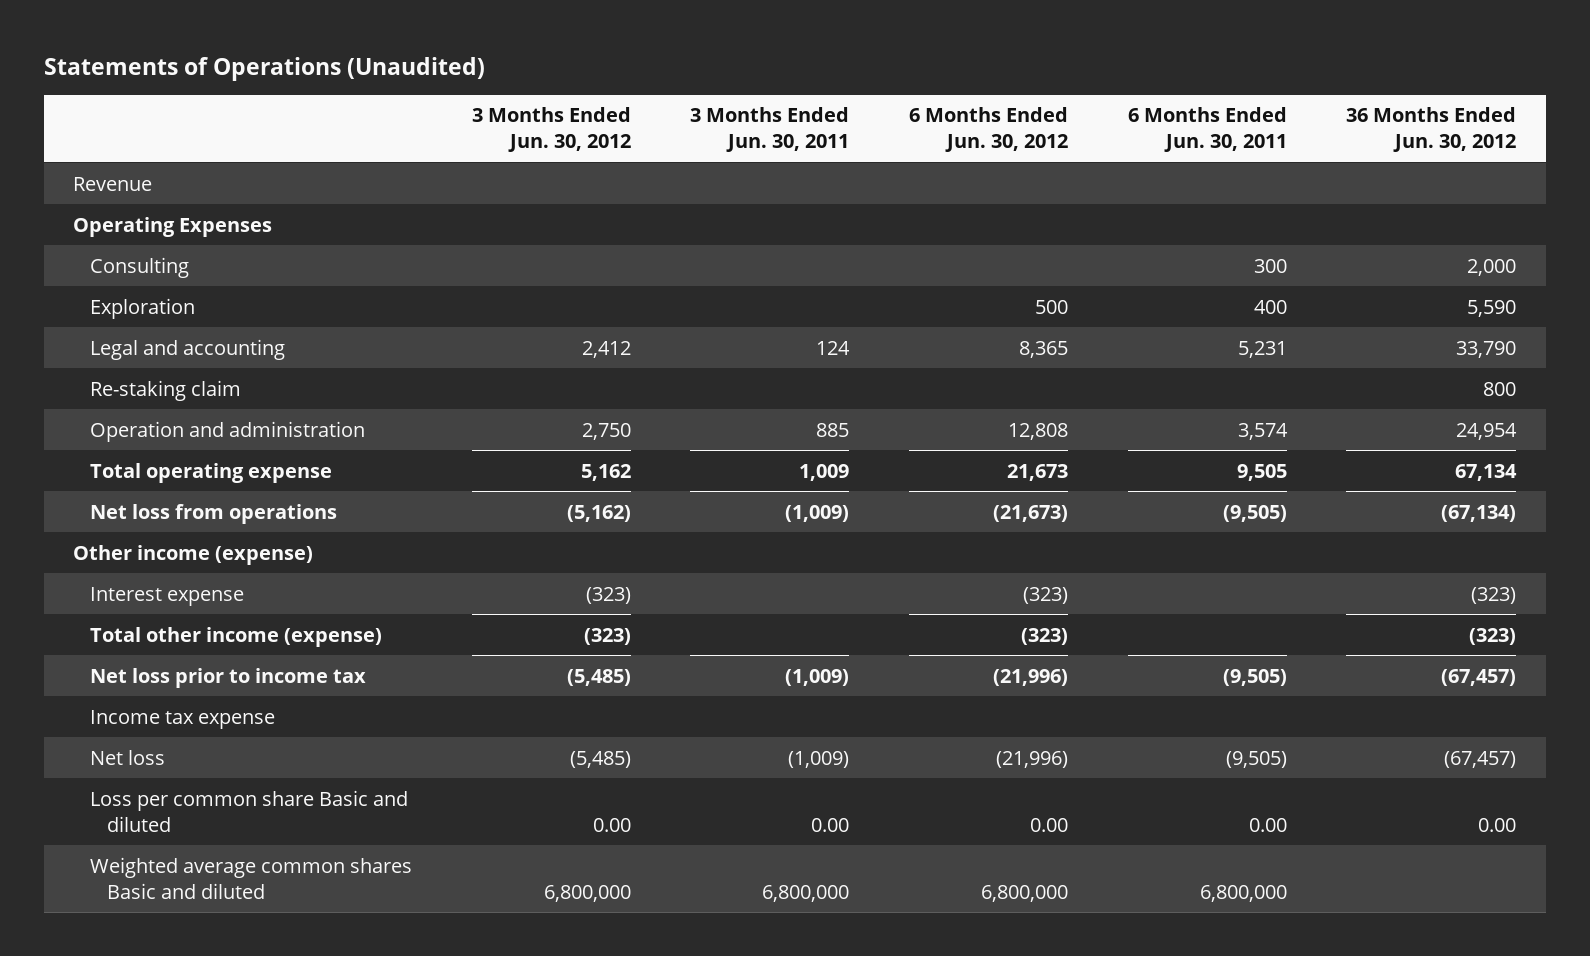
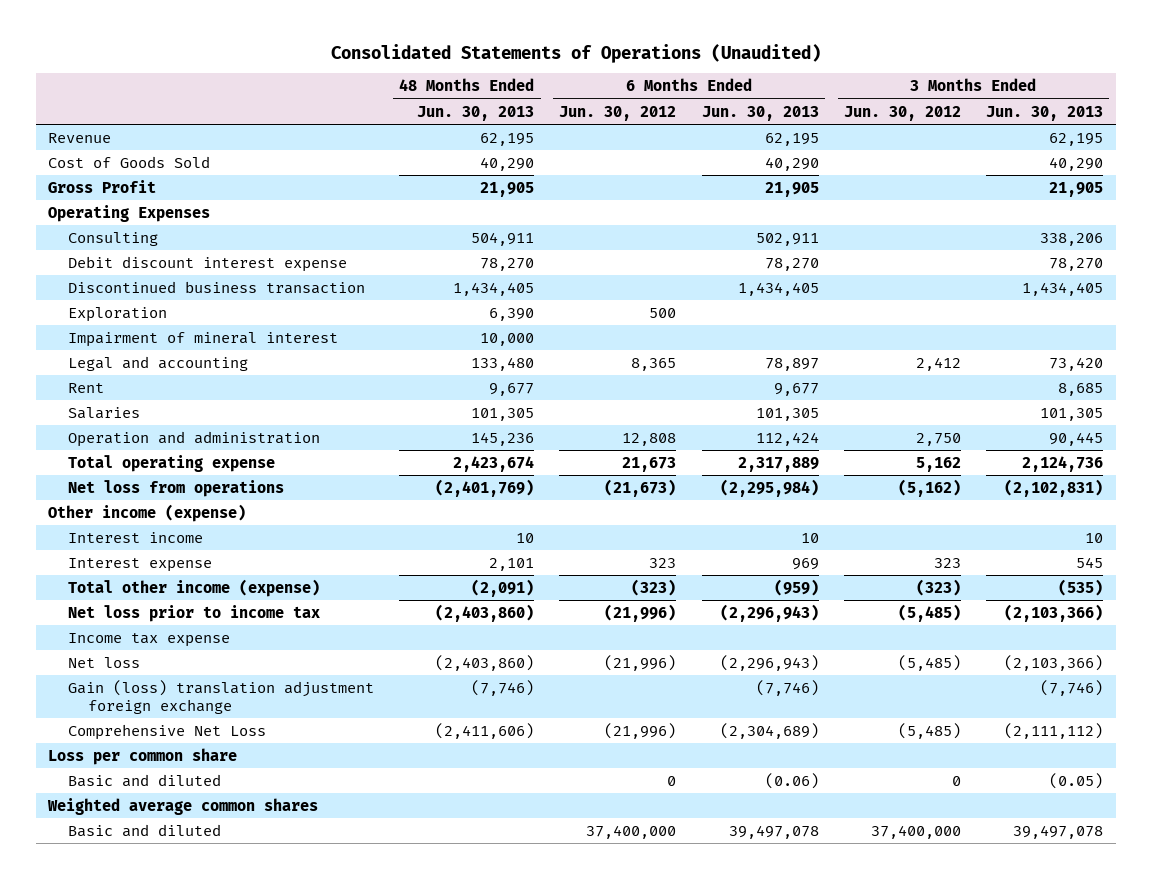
- Statements of Operations (Unaudited)
+ Consolidated Statements of Operations (Unaudited)
- | 3 Months Ended Jun. 30, 2012 | 3 Months Ended Jun. 30, 2011 | 6 Months Ended Jun. 30, 2012 | 6 Months Ended Jun. 30, 2011 | 36 Months Ended Jun. 30, 2012
+ | 48 Months Ended Jun. 30, 2013 | 6 Months Ended Jun. 30, 2012 | 6 Months Ended Jun. 30, 2013 | 3 Months Ended Jun. 30, 2012 | 3 Months Ended Jun. 30, 2013
+ Cost of Goods Sold | 40,290 | | 40,290 | | 40,290
+ Gross Profit | 21,905 | | 21,905 | | 21,905
+ Debit discount interest expense | 78,270 | | 78,270 | | 78,270
+ Discontinued business transaction | 1,434,405 | | 1,434,405 | | 1,434,405
+ Impairment of mineral interest | 10,000 | | | |
- Re-staking claim | | | | | 800
+ Rent | 9,677 | | 9,677 | | 8,685
+ Salaries | 101,305 | | 101,305 | | 101,305
- Interest expense | (323) | | (323) | | (323)
+ Interest income | 10 | | 10 | | 10
+ Interest expense | 2,101 | 323 | 969 | 323 | 545
- Loss per common share Basic and diluted | 0.00 | 0.00 | 0.00 | 0.00 | 0.00
- Weighted average common shares Basic and diluted | 6,800,000 | 6,800,000 | 6,800,000 | 6,800,000 |
+ Gain (loss) translation adjustment foreign exchange | (7,746) | | (7,746) | | (7,746)
+ Comprehensive Net Loss | (2,411,606) | (21,996) | (2,304,689) | (5,485) | (2,111,112)
+ Loss per common share
+ Basic and diluted | | 0 | (0.06) | 0 | (0.05)
+ Weighted average common shares
+ Basic and diluted | | 37,400,000 | 39,497,078 | 37,400,000 | 39,497,078

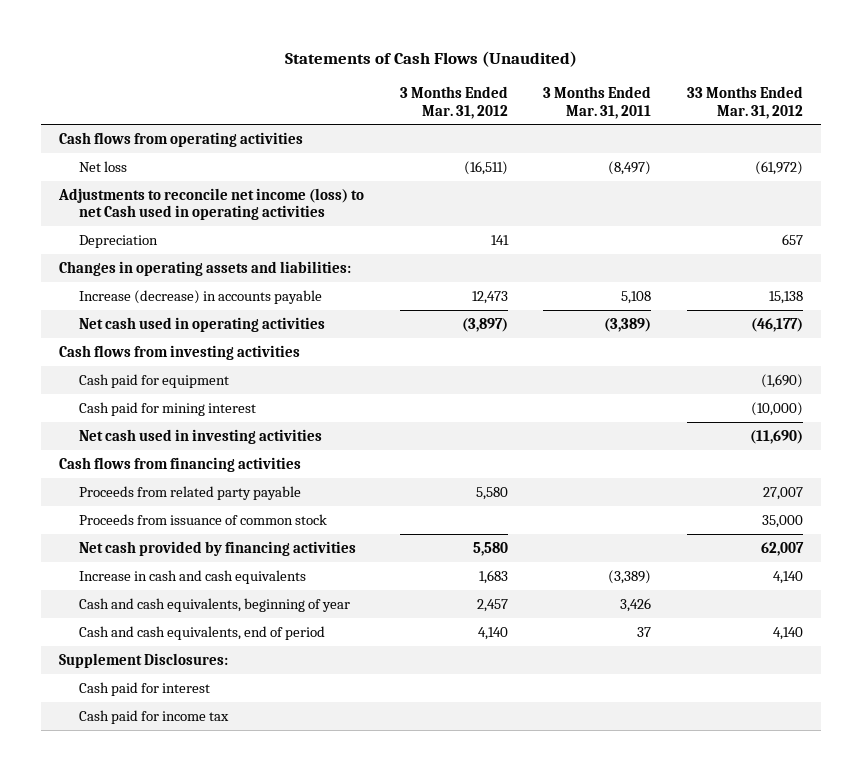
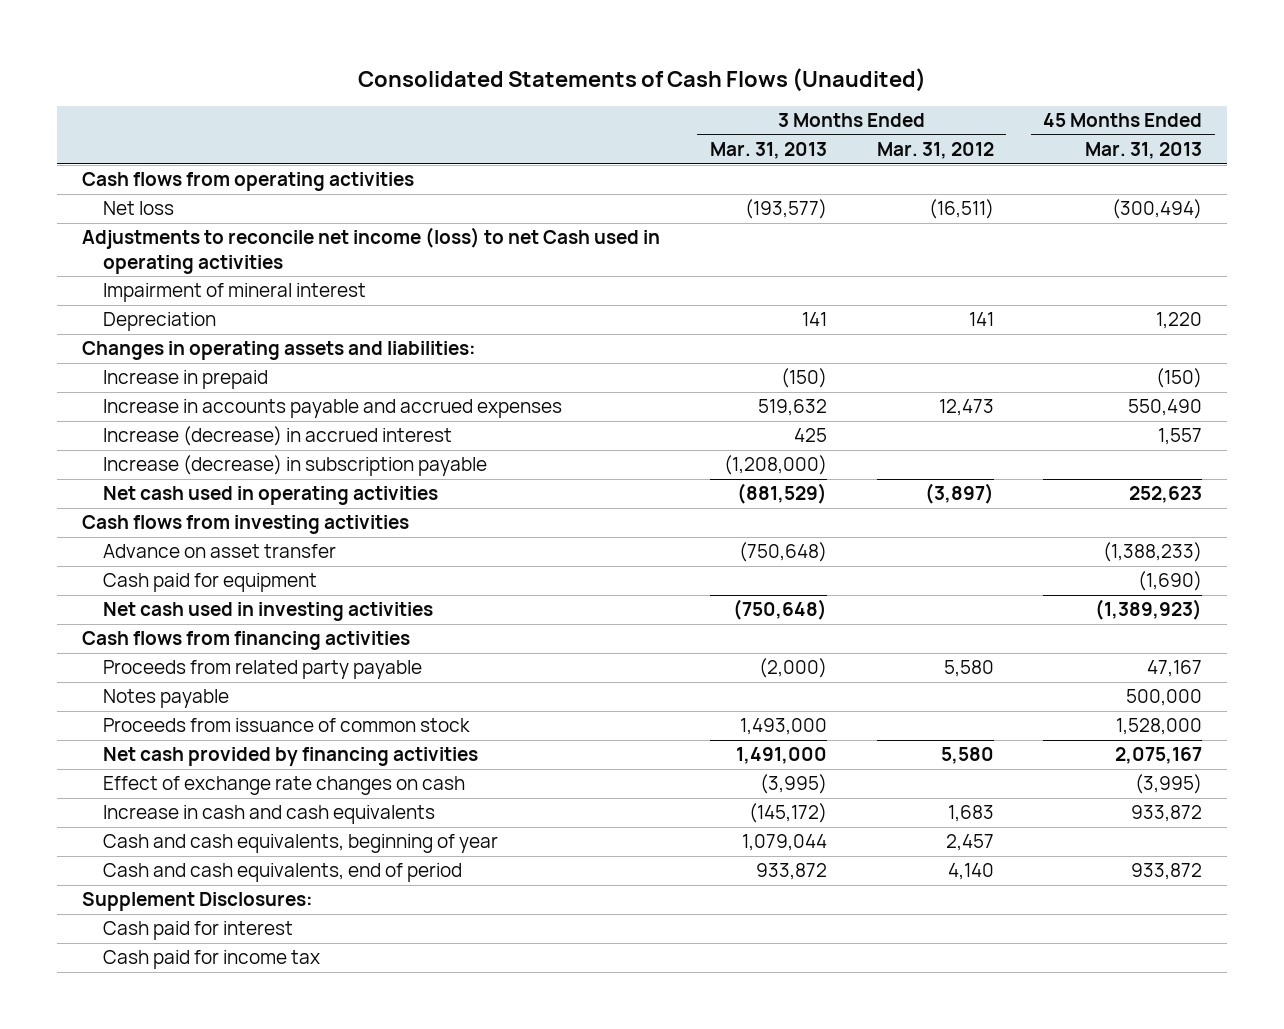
- Statements of Cash Flows (Unaudited)
+ Consolidated Statements of Cash Flows (Unaudited)
- | 3 Months Ended Mar. 31, 2012 | 3 Months Ended Mar. 31, 2011 | 33 Months Ended Mar. 31, 2012
+ | 3 Months Ended Mar. 31, 2013 | 3 Months Ended Mar. 31, 2012 | 45 Months Ended Mar. 31, 2013
+ Impairment of mineral interest
- Increase (decrease) in accounts payable | 12,473 | 5,108 | 15,138
+ Increase in prepaid | (150) | | (150)
+ Increase in accounts payable and accrued expenses | 519,632 | 12,473 | 550,490
+ Increase (decrease) in accrued interest | 425 | | 1,557
+ Increase (decrease) in subscription payable | (1,208,000) | |
+ Advance on asset transfer | (750,648) | | (1,388,233)
- Cash paid for mining interest | | | (10,000)
+ Notes payable | | | 500,000
+ Effect of exchange rate changes on cash | (3,995) | | (3,995)

